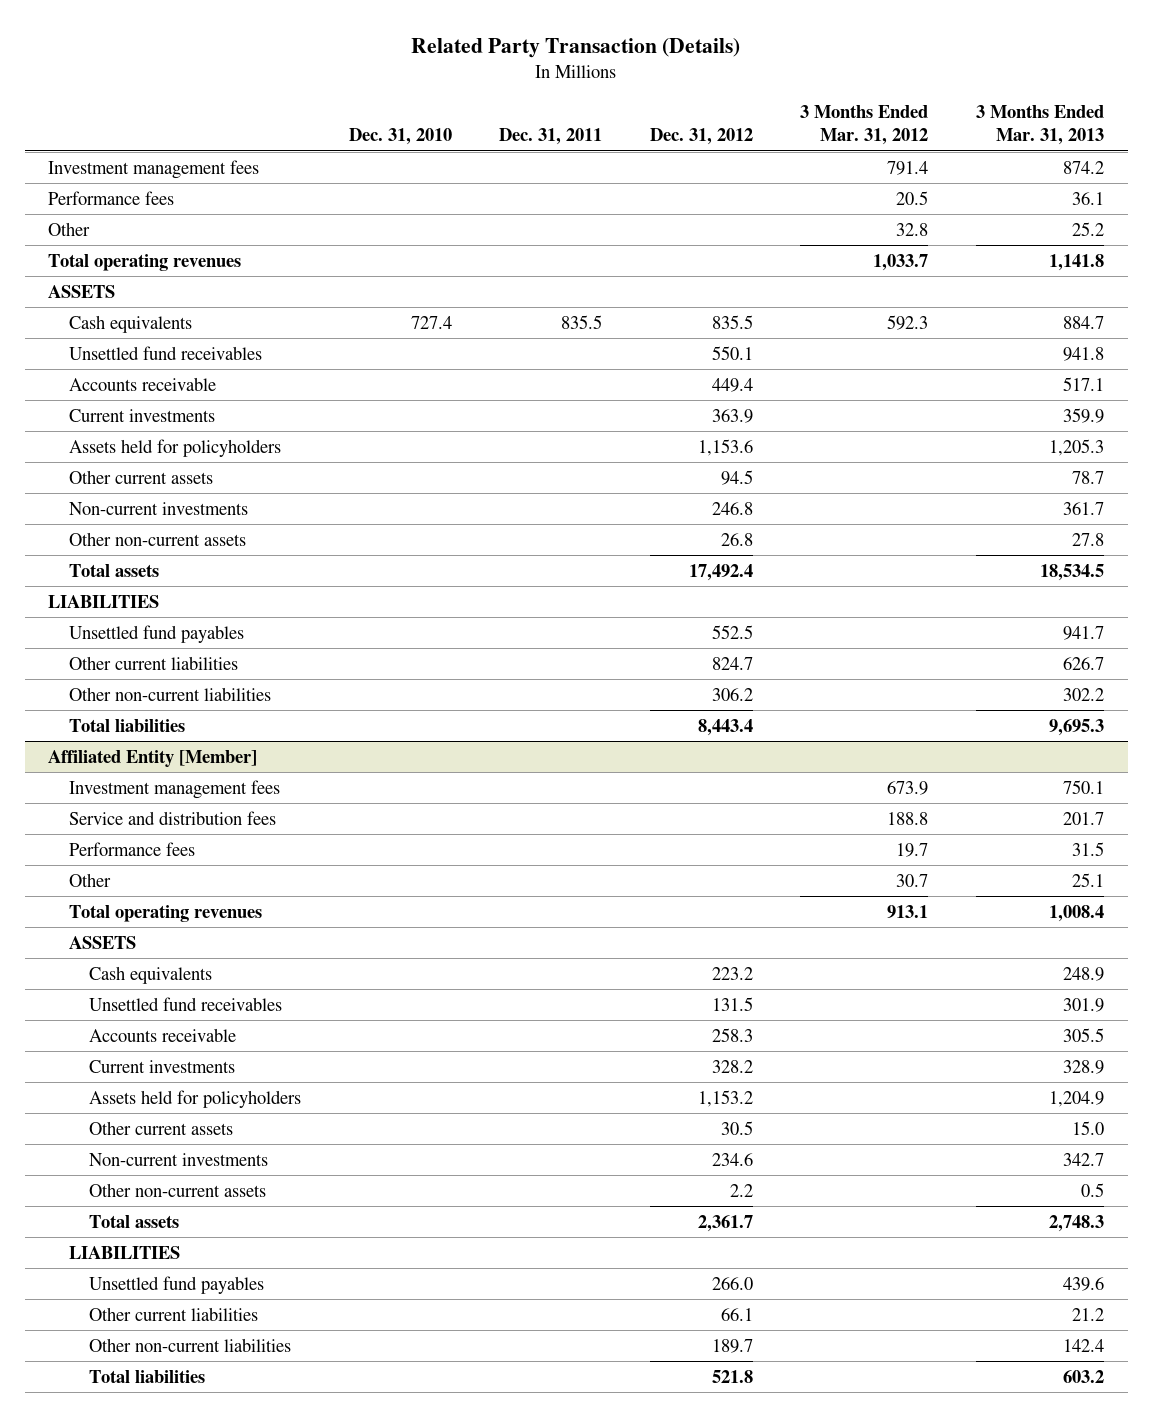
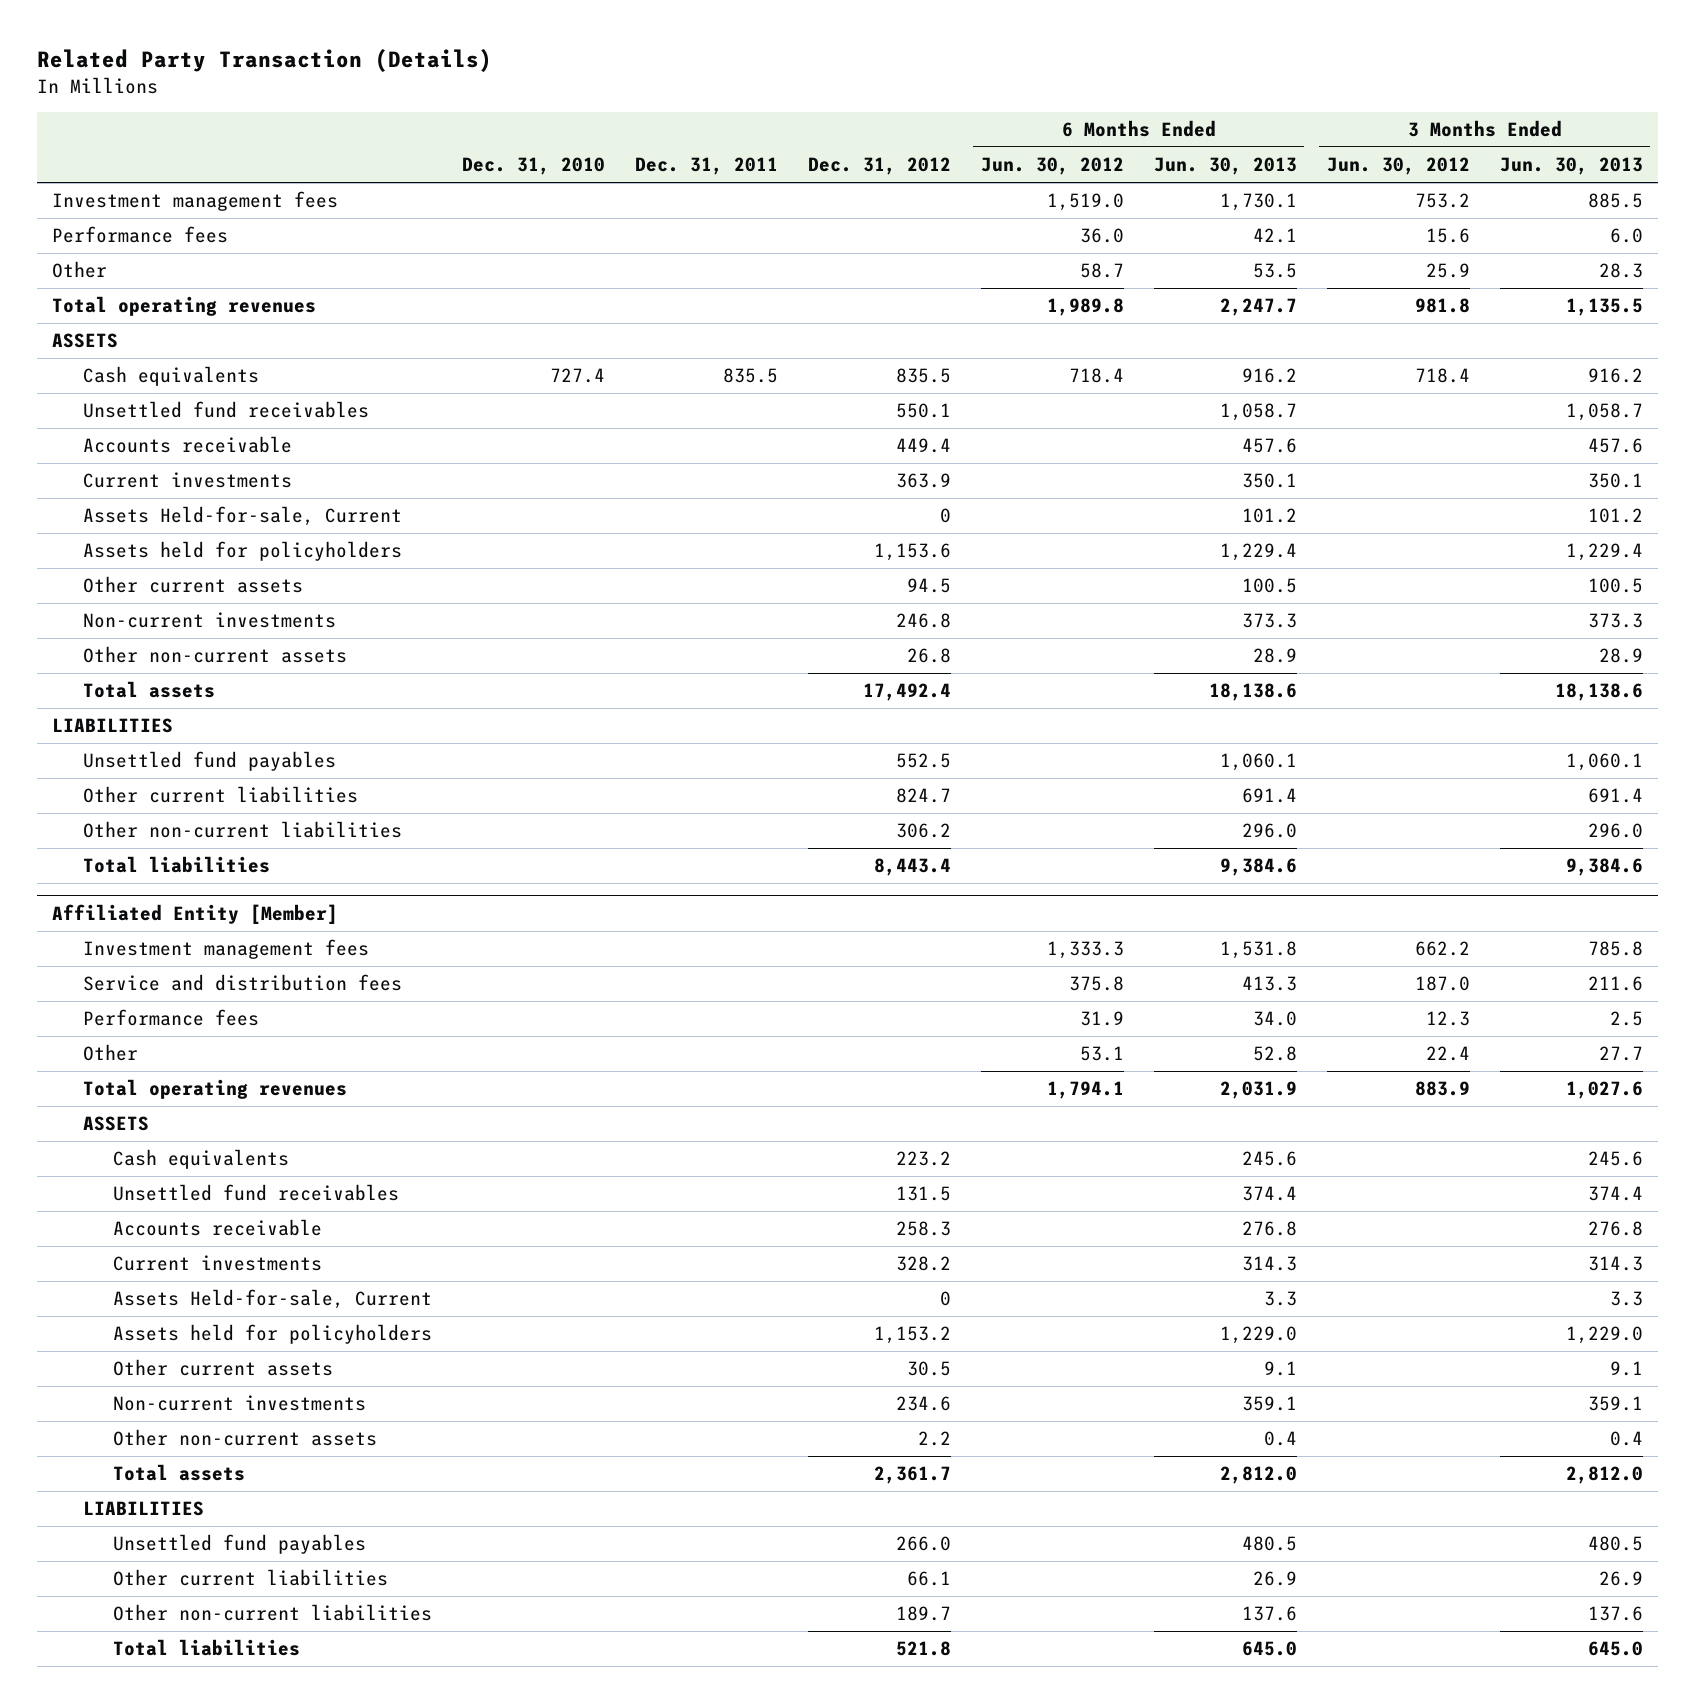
- | Dec. 31, 2010 | Dec. 31, 2011 | Dec. 31, 2012 | 3 Months Ended Mar. 31, 2012 | 3 Months Ended Mar. 31, 2013
+ | Dec. 31, 2010 | Dec. 31, 2011 | Dec. 31, 2012 | 6 Months Ended Jun. 30, 2012 | 6 Months Ended Jun. 30, 2013 | 3 Months Ended Jun. 30, 2012 | 3 Months Ended Jun. 30, 2013
+ Assets Held-for-sale, Current | | | 0 | | 101.2 | | 101.2
@ Affiliated Entity [Member]
+ Assets Held-for-sale, Current | | | 0 | | 3.3 | | 3.3

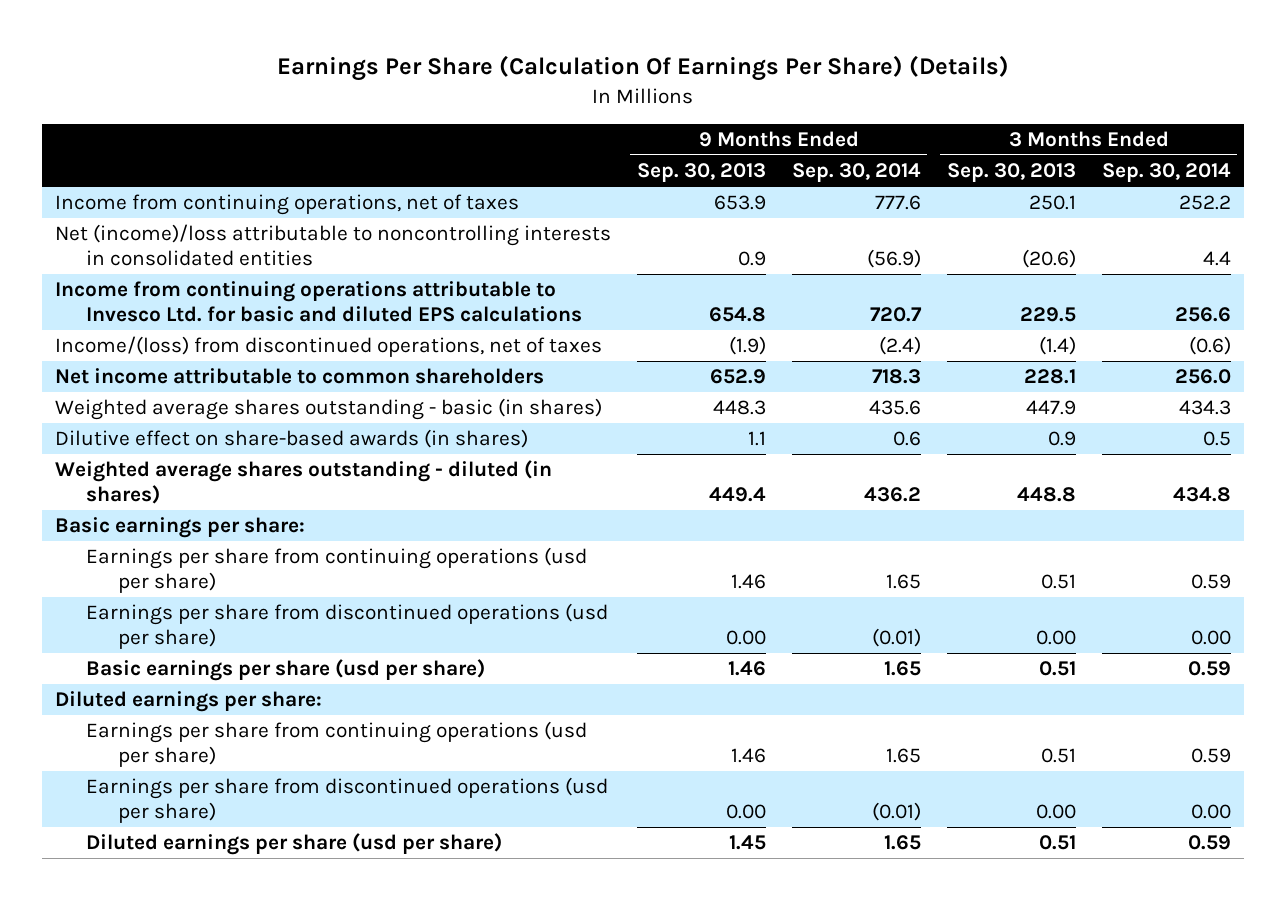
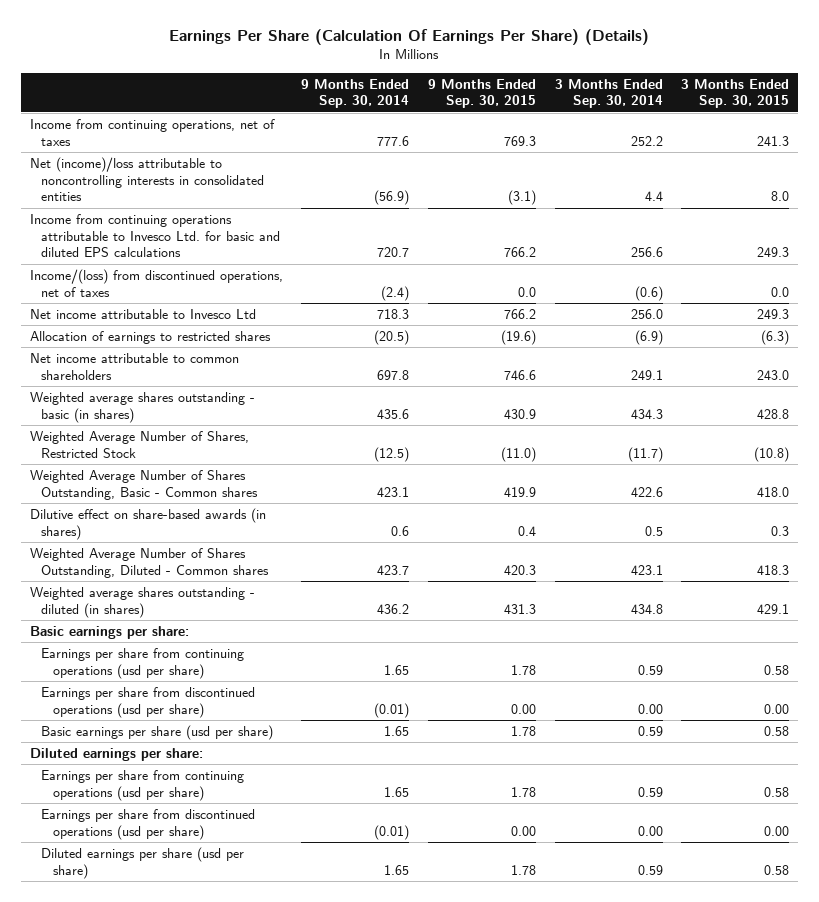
- | 9 Months Ended Sep. 30, 2013 | 9 Months Ended Sep. 30, 2014 | 3 Months Ended Sep. 30, 2013 | 3 Months Ended Sep. 30, 2014
+ | 9 Months Ended Sep. 30, 2014 | 9 Months Ended Sep. 30, 2015 | 3 Months Ended Sep. 30, 2014 | 3 Months Ended Sep. 30, 2015
- Net income attributable to common shareholders | 652.9 | 718.3 | 228.1 | 256.0
+ Net income attributable to Invesco Ltd | 718.3 | 766.2 | 256.0 | 249.3
+ Allocation of earnings to restricted shares | (20.5) | (19.6) | (6.9) | (6.3)
+ Net income attributable to common shareholders | 697.8 | 746.6 | 249.1 | 243.0
+ Weighted Average Number of Shares, Restricted Stock | (12.5) | (11.0) | (11.7) | (10.8)
+ Weighted Average Number of Shares Outstanding, Basic - Common shares | 423.1 | 419.9 | 422.6 | 418.0
+ Weighted Average Number of Shares Outstanding, Diluted - Common shares | 423.7 | 420.3 | 423.1 | 418.3

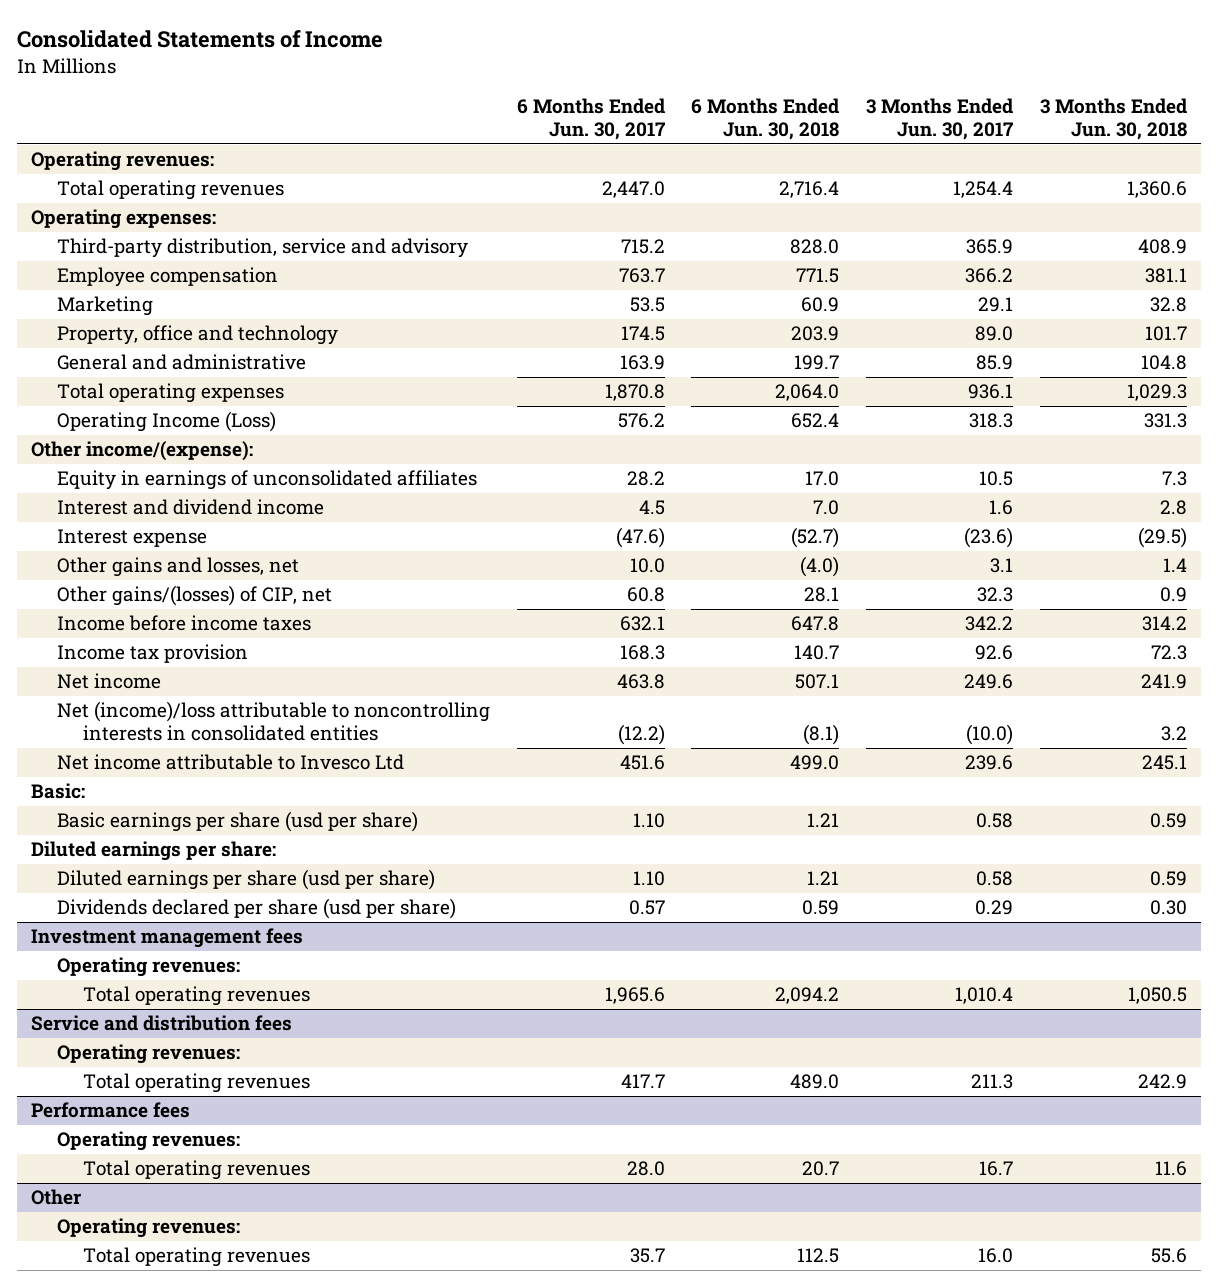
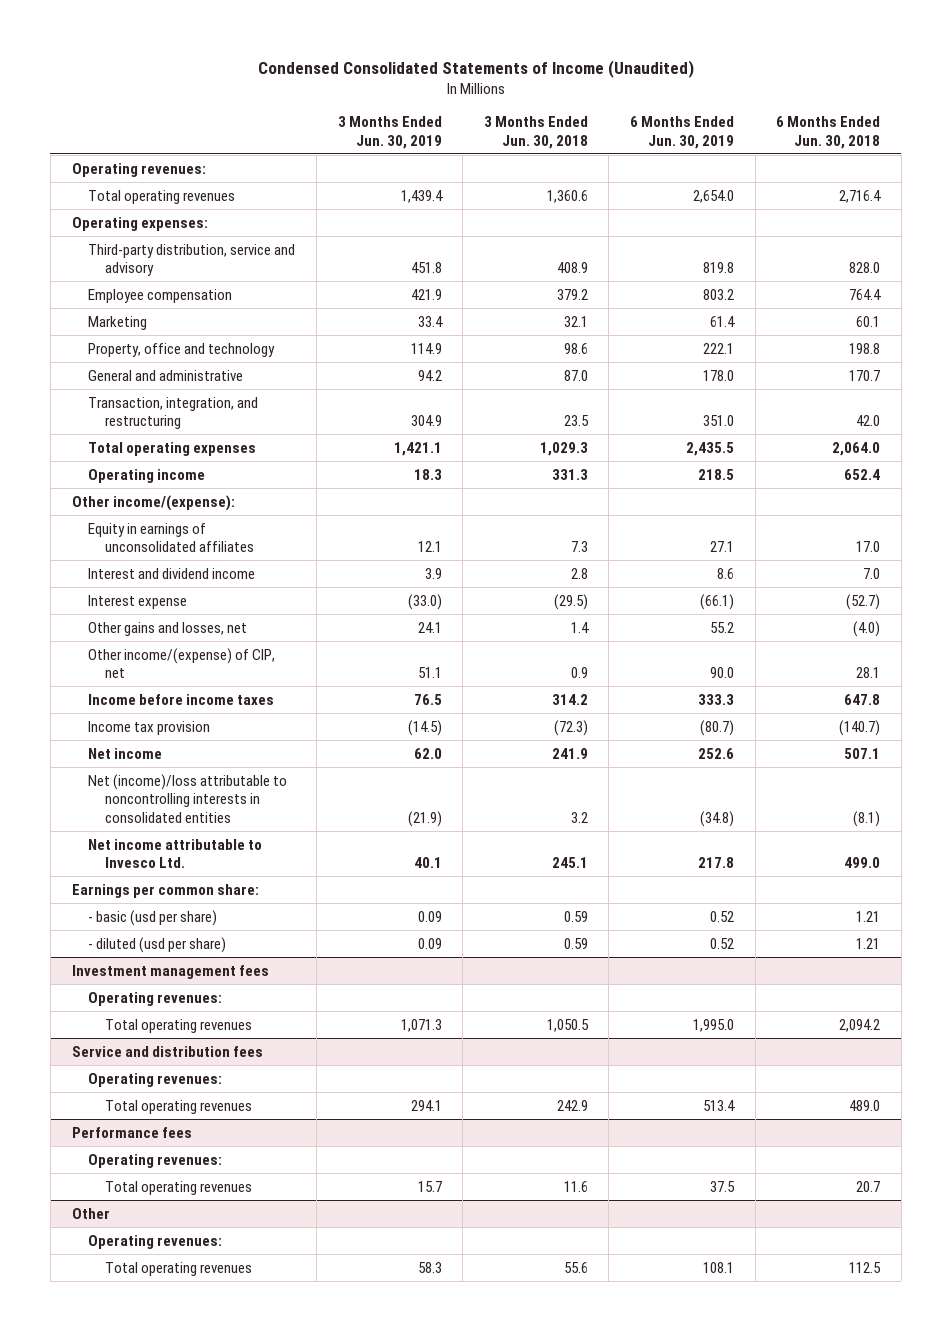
- Consolidated Statements of Income
+ Condensed Consolidated Statements of Income (Unaudited)
- | 6 Months Ended Jun. 30, 2017 | 6 Months Ended Jun. 30, 2018 | 3 Months Ended Jun. 30, 2017 | 3 Months Ended Jun. 30, 2018
+ | 3 Months Ended Jun. 30, 2019 | 3 Months Ended Jun. 30, 2018 | 6 Months Ended Jun. 30, 2019 | 6 Months Ended Jun. 30, 2018
- Employee compensation | 763.7 | 771.5 | 366.2 | 381.1
- Marketing | 53.5 | 60.9 | 29.1 | 32.8
- Property, office and technology | 174.5 | 203.9 | 89.0 | 101.7
- General and administrative | 163.9 | 199.7 | 85.9 | 104.8
+ Employee compensation | 421.9 | 379.2 | 803.2 | 764.4
+ Marketing | 33.4 | 32.1 | 61.4 | 60.1
+ Property, office and technology | 114.9 | 98.6 | 222.1 | 198.8
+ General and administrative | 94.2 | 87.0 | 178.0 | 170.7
+ Transaction, integration, and restructuring | 304.9 | 23.5 | 351.0 | 42.0
- Operating Income (Loss) | 576.2 | 652.4 | 318.3 | 331.3
+ Operating income | 18.3 | 331.3 | 218.5 | 652.4
- Other gains/(losses) of CIP, net | 60.8 | 28.1 | 32.3 | 0.9
+ Other income/(expense) of CIP, net | 51.1 | 0.9 | 90.0 | 28.1
- Income tax provision | 168.3 | 140.7 | 92.6 | 72.3
+ Income tax provision | (14.5) | (72.3) | (80.7) | (140.7)
- Net income attributable to Invesco Ltd | 451.6 | 499.0 | 239.6 | 245.1
- Basic:
- Basic earnings per share (usd per share) | 1.10 | 1.21 | 0.58 | 0.59
- Diluted earnings per share:
- Diluted earnings per share (usd per share) | 1.10 | 1.21 | 0.58 | 0.59
- Dividends declared per share (usd per share) | 0.57 | 0.59 | 0.29 | 0.30
+ Net income attributable to Invesco Ltd. | 40.1 | 245.1 | 217.8 | 499.0
+ Earnings per common share:
+ - basic (usd per share) | 0.09 | 0.59 | 0.52 | 1.21
+ - diluted (usd per share) | 0.09 | 0.59 | 0.52 | 1.21

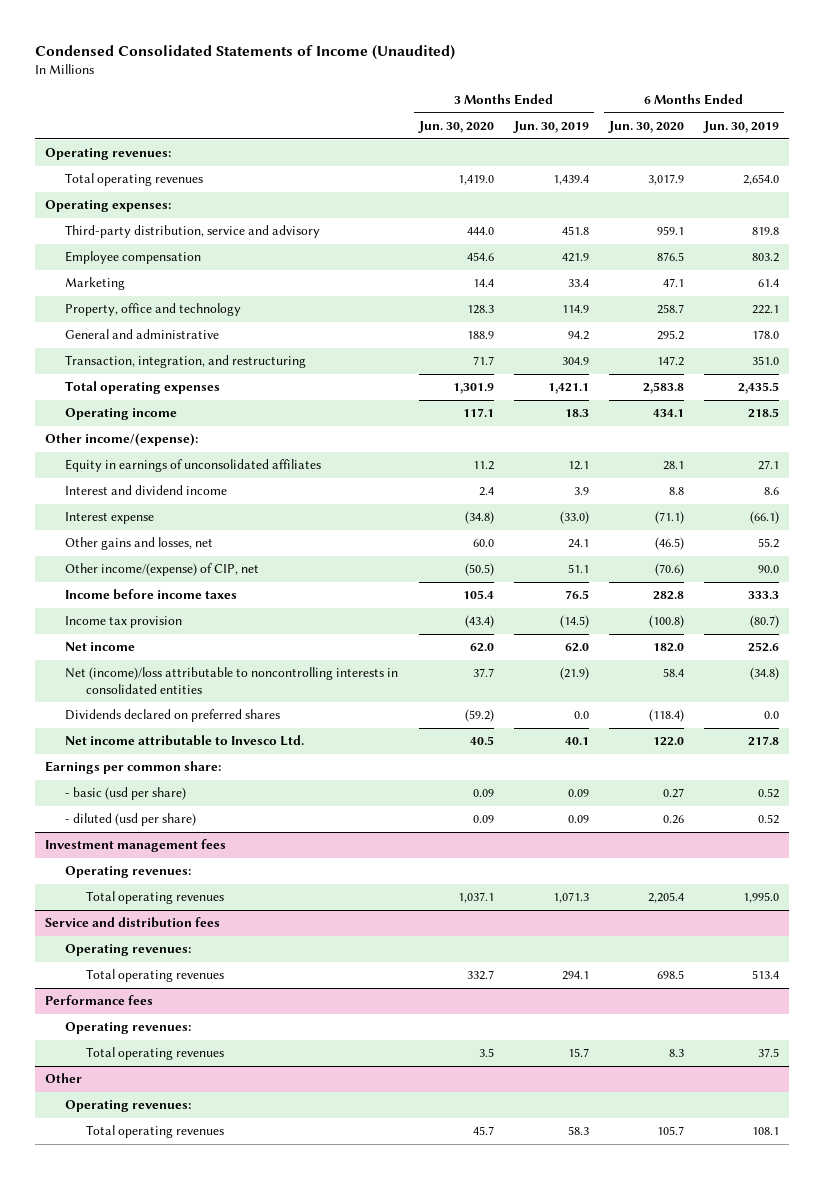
- | 3 Months Ended Jun. 30, 2019 | 3 Months Ended Jun. 30, 2018 | 6 Months Ended Jun. 30, 2019 | 6 Months Ended Jun. 30, 2018
+ | 3 Months Ended Jun. 30, 2020 | 3 Months Ended Jun. 30, 2019 | 6 Months Ended Jun. 30, 2020 | 6 Months Ended Jun. 30, 2019
+ Dividends declared on preferred shares | (59.2) | 0.0 | (118.4) | 0.0

